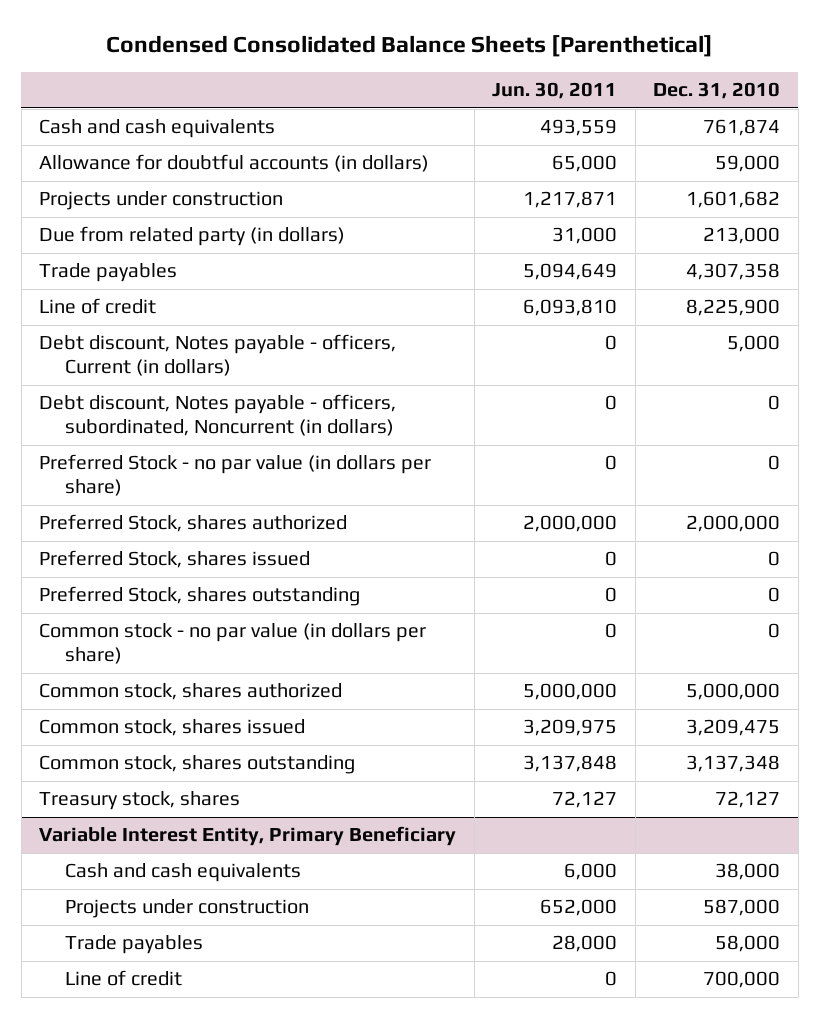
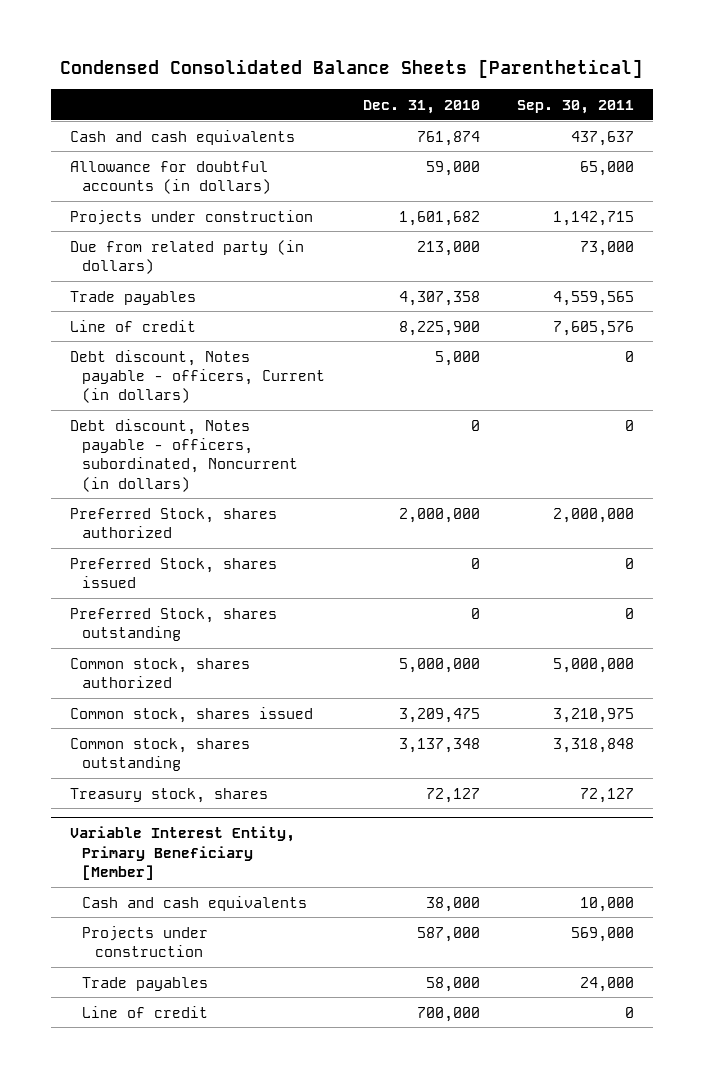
- | Jun. 30, 2011 | Dec. 31, 2010
+ | Dec. 31, 2010 | Sep. 30, 2011
- Preferred Stock - no par value (in dollars per share) | 0 | 0
- Common stock - no par value (in dollars per share) | 0 | 0
- Variable Interest Entity, Primary Beneficiary
+ Variable Interest Entity, Primary Beneficiary [Member]

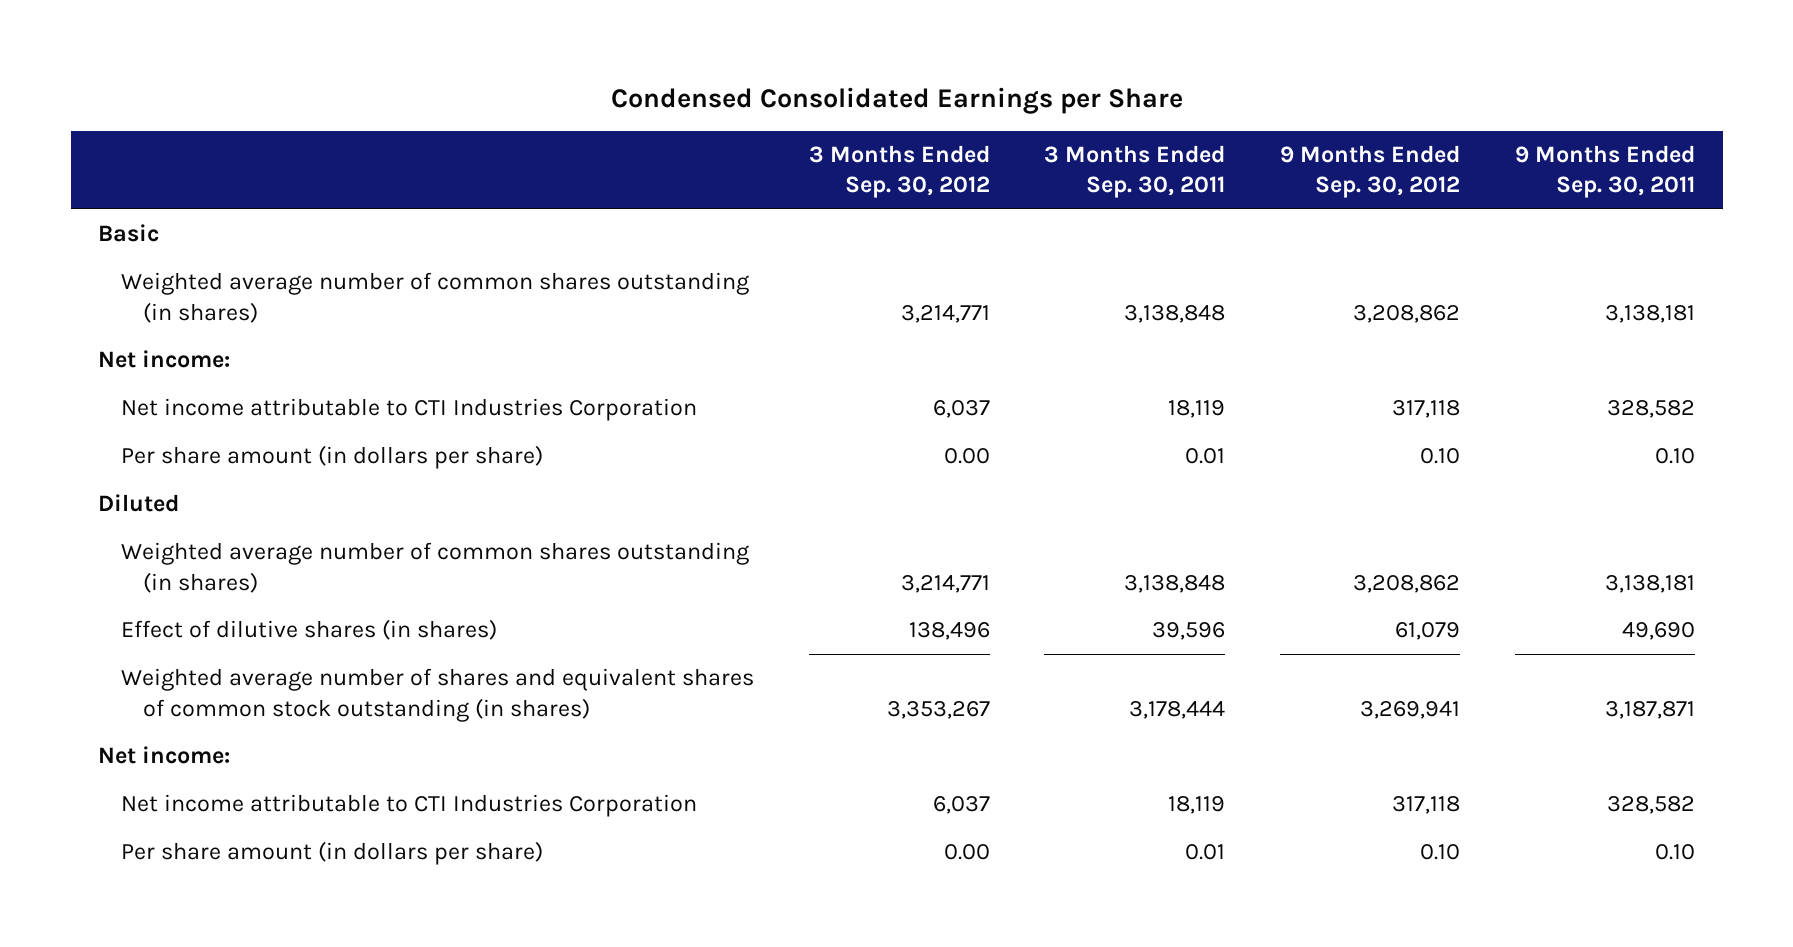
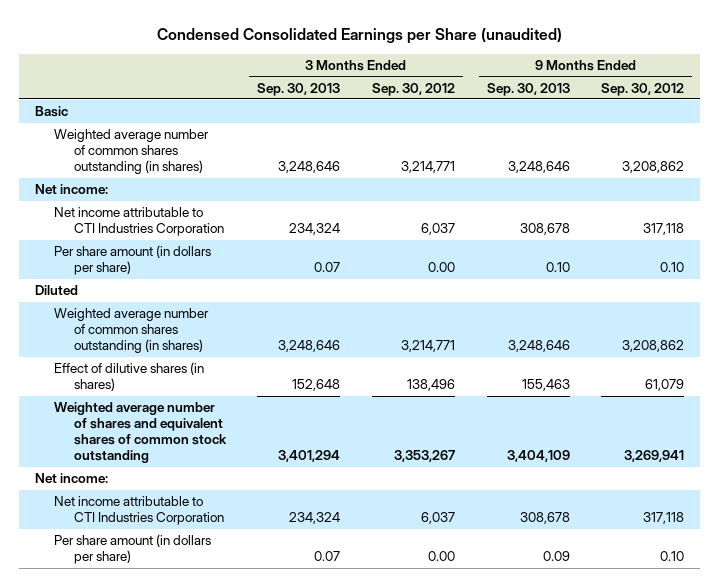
- Condensed Consolidated Earnings per Share
+ Condensed Consolidated Earnings per Share (unaudited)
- | 3 Months Ended Sep. 30, 2012 | 3 Months Ended Sep. 30, 2011 | 9 Months Ended Sep. 30, 2012 | 9 Months Ended Sep. 30, 2011
+ | 3 Months Ended Sep. 30, 2013 | 3 Months Ended Sep. 30, 2012 | 9 Months Ended Sep. 30, 2013 | 9 Months Ended Sep. 30, 2012
- Weighted average number of shares and equivalent shares of common stock outstanding (in shares) | 3,353,267 | 3,178,444 | 3,269,941 | 3,187,871
+ Weighted average number of shares and equivalent shares of common stock outstanding | 3,401,294 | 3,353,267 | 3,404,109 | 3,269,941

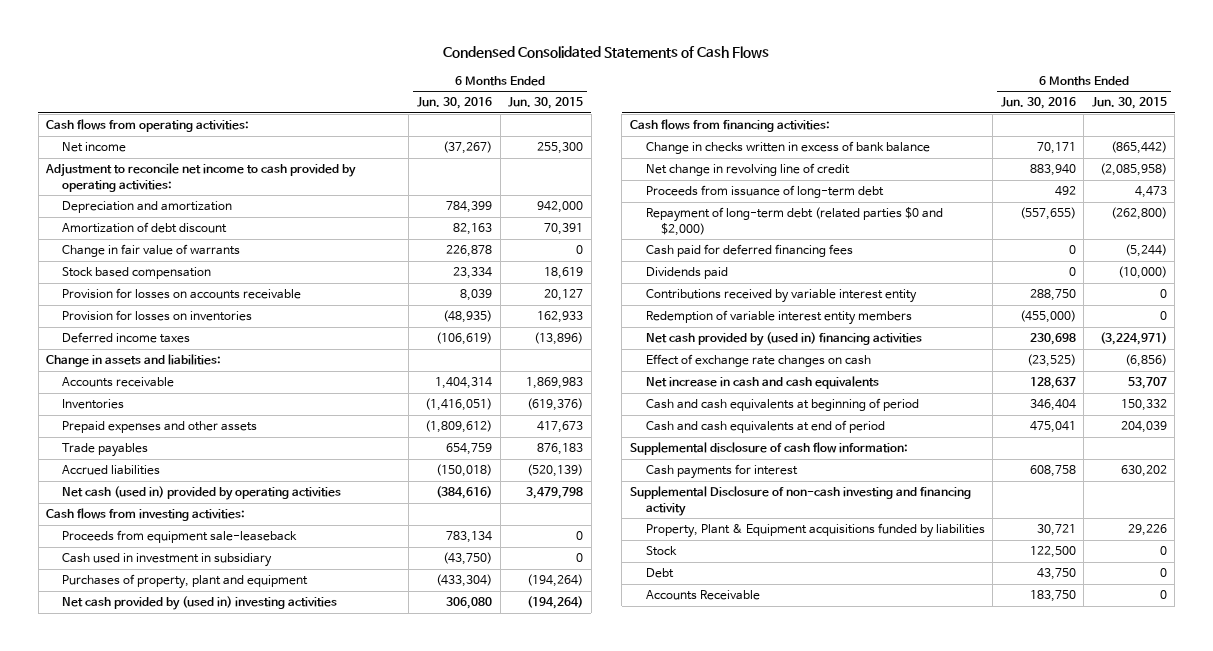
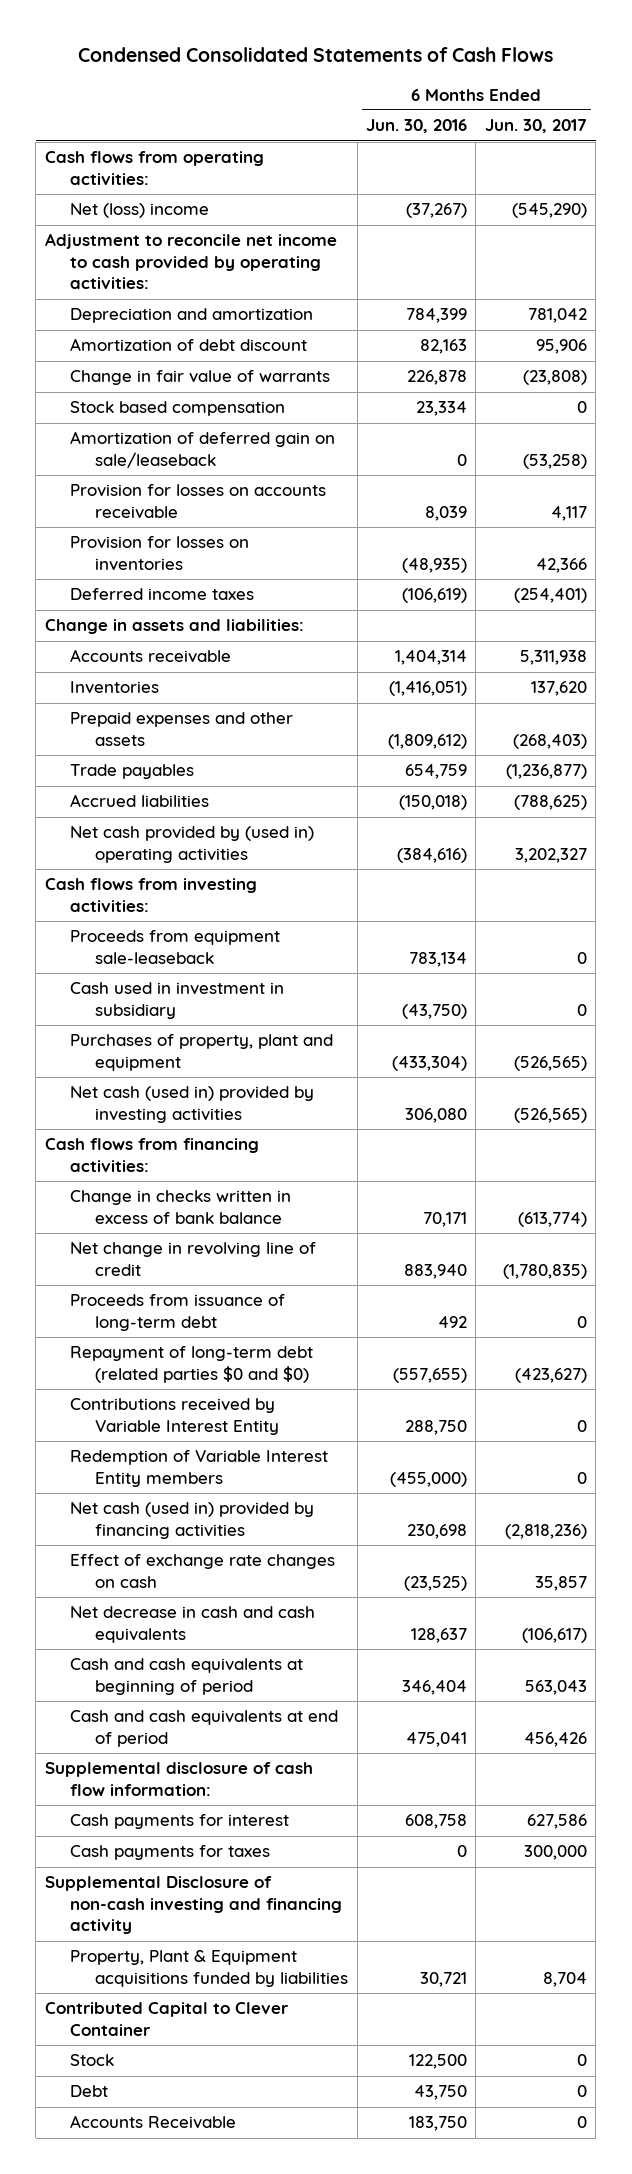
- | 6 Months Ended Jun. 30, 2016 | 6 Months Ended Jun. 30, 2015
+ | 6 Months Ended Jun. 30, 2016 | 6 Months Ended Jun. 30, 2017
- Net income | (37,267) | 255,300
+ Net (loss) income | (37,267) | (545,290)
+ Amortization of deferred gain on sale/leaseback | 0 | (53,258)
- Net cash (used in) provided by operating activities | (384,616) | 3,479,798
+ Net cash provided by (used in) operating activities | (384,616) | 3,202,327
- Net cash provided by (used in) investing activities | 306,080 | (194,264)
+ Net cash (used in) provided by investing activities | 306,080 | (526,565)
- Repayment of long-term debt (related parties $0 and $2,000) | (557,655) | (262,800)
- Cash paid for deferred financing fees | 0 | (5,244)
- Dividends paid | 0 | (10,000)
- Contributions received by variable interest entity | 288,750 | 0
- Redemption of variable interest entity members | (455,000) | 0
- Net cash provided by (used in) financing activities | 230,698 | (3,224,971)
+ Repayment of long-term debt (related parties $0 and $0) | (557,655) | (423,627)
+ Contributions received by Variable Interest Entity | 288,750 | 0
+ Redemption of Variable Interest Entity members | (455,000) | 0
+ Net cash (used in) provided by financing activities | 230,698 | (2,818,236)
- Net increase in cash and cash equivalents | 128,637 | 53,707
+ Net decrease in cash and cash equivalents | 128,637 | (106,617)
+ Cash payments for taxes | 0 | 300,000
+ Contributed Capital to Clever Container

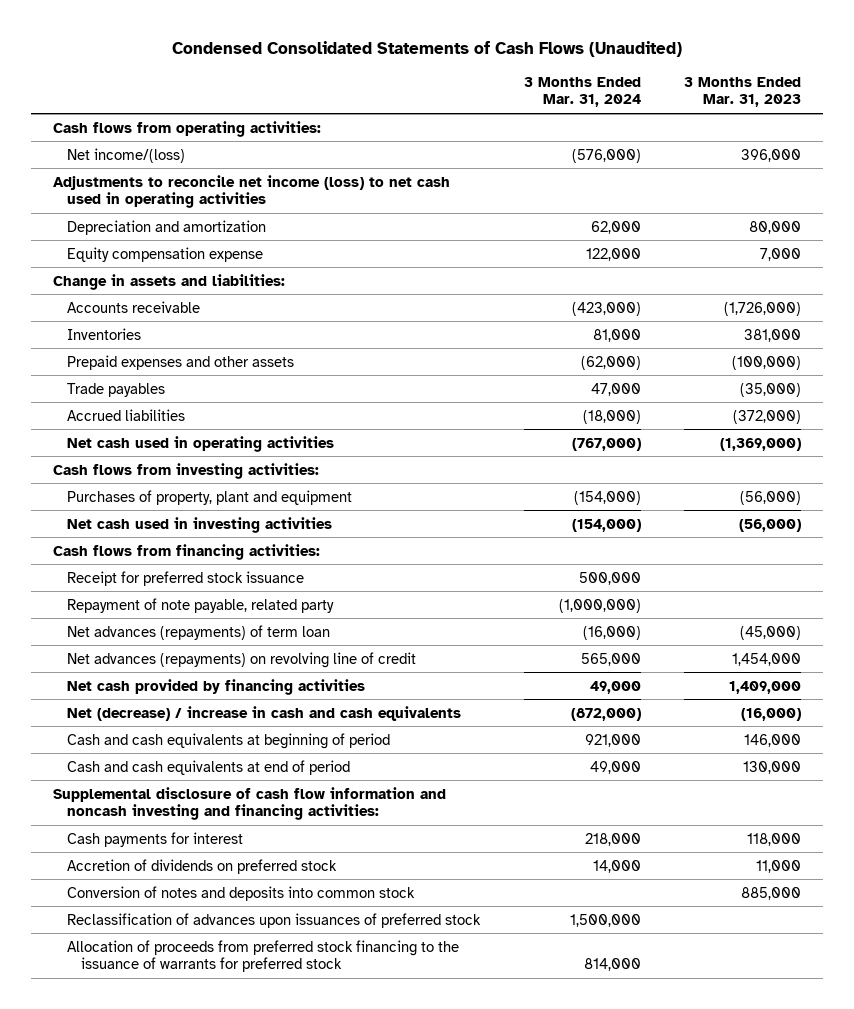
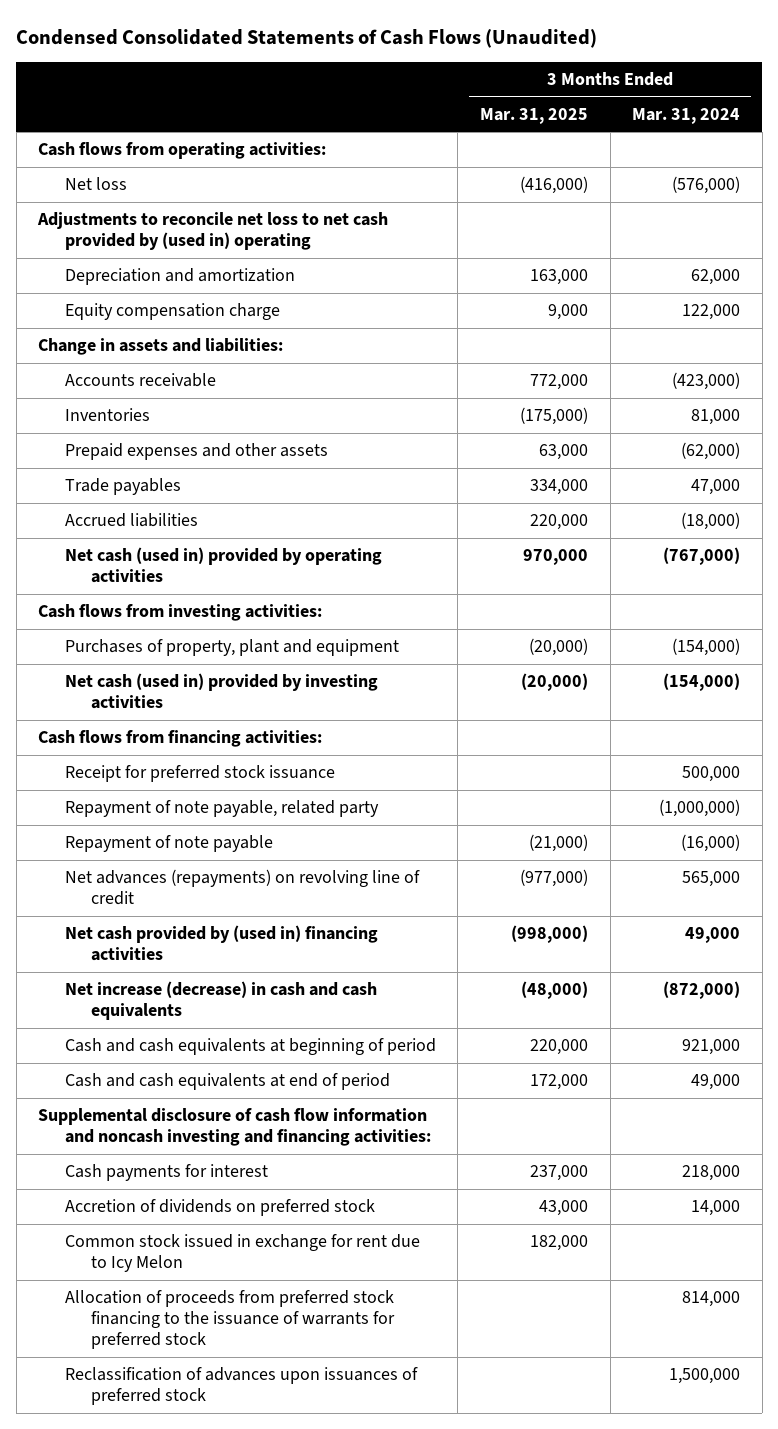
- | 3 Months Ended Mar. 31, 2024 | 3 Months Ended Mar. 31, 2023
+ | 3 Months Ended Mar. 31, 2025 | 3 Months Ended Mar. 31, 2024
- Net income/(loss) | (576,000) | 396,000
- Adjustments to reconcile net income (loss) to net cash used in operating activities
+ Net loss | (416,000) | (576,000)
+ Adjustments to reconcile net loss to net cash provided by (used in) operating
- Equity compensation expense | 122,000 | 7,000
+ Equity compensation charge | 9,000 | 122,000
- Net cash used in operating activities | (767,000) | (1,369,000)
+ Net cash (used in) provided by operating activities | 970,000 | (767,000)
- Net cash used in investing activities | (154,000) | (56,000)
+ Net cash (used in) provided by investing activities | (20,000) | (154,000)
- Net advances (repayments) of term loan | (16,000) | (45,000)
+ Repayment of note payable | (21,000) | (16,000)
- Net cash provided by financing activities | 49,000 | 1,409,000
- Net (decrease) / increase in cash and cash equivalents | (872,000) | (16,000)
+ Net cash provided by (used in) financing activities | (998,000) | 49,000
+ Net increase (decrease) in cash and cash equivalents | (48,000) | (872,000)
- Conversion of notes and deposits into common stock | | 885,000
+ Common stock issued in exchange for rent due to Icy Melon | 182,000 |
moved down: Reclassification of advances upon issuances of preferred stock | | 1,500,000

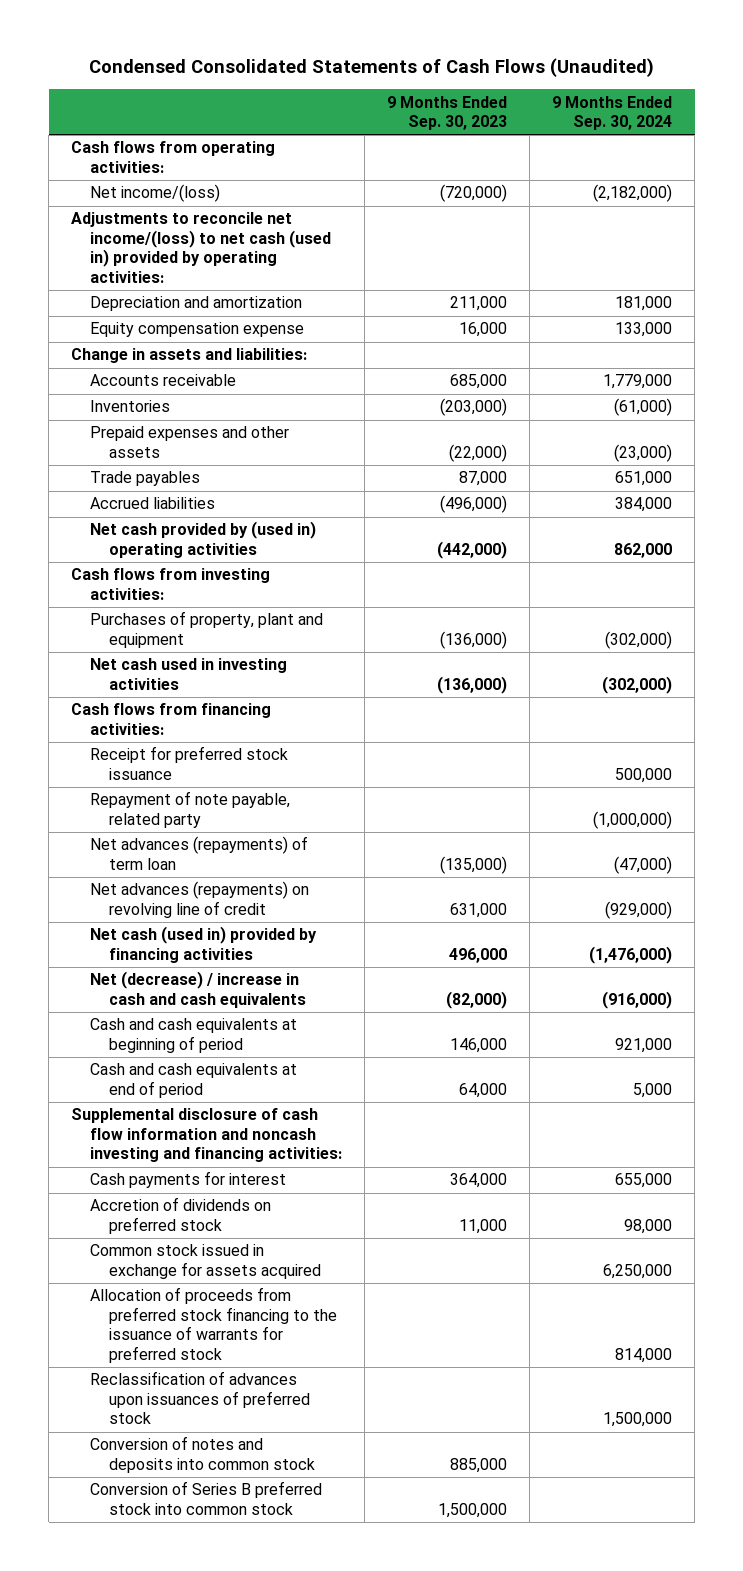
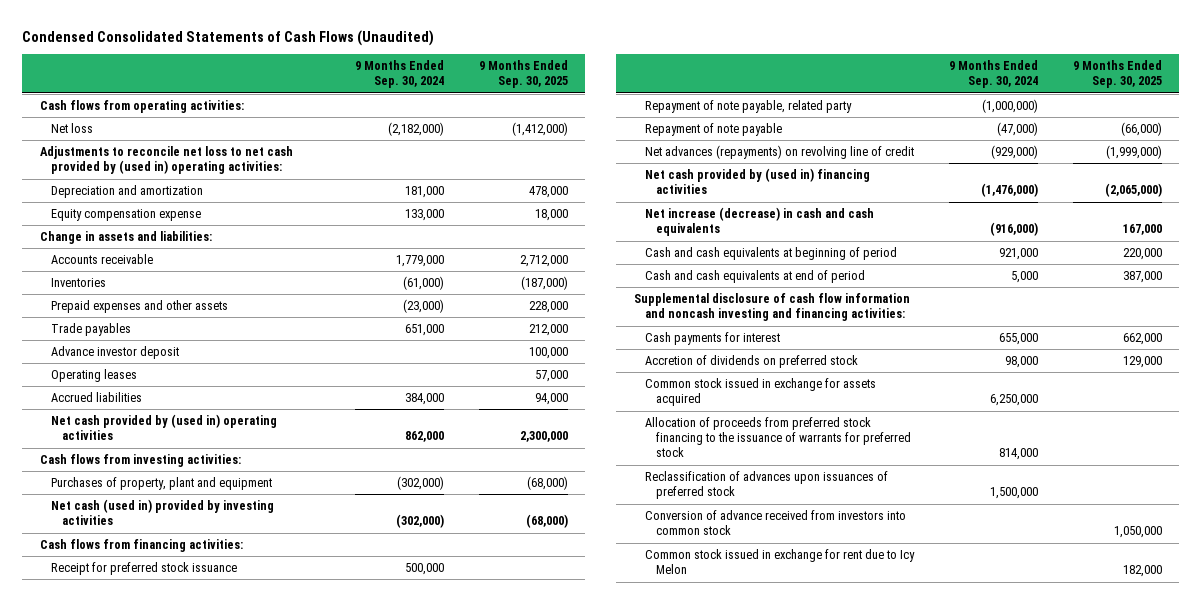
- | 9 Months Ended Sep. 30, 2023 | 9 Months Ended Sep. 30, 2024
+ | 9 Months Ended Sep. 30, 2024 | 9 Months Ended Sep. 30, 2025
- Net income/(loss) | (720,000) | (2,182,000)
- Adjustments to reconcile net income/(loss) to net cash (used in) provided by operating activities:
+ Net loss | (2,182,000) | (1,412,000)
+ Adjustments to reconcile net loss to net cash provided by (used in) operating activities:
+ Advance investor deposit | | 100,000
+ Operating leases | | 57,000
- Net cash used in investing activities | (136,000) | (302,000)
+ Net cash (used in) provided by investing activities | (302,000) | (68,000)
- Net advances (repayments) of term loan | (135,000) | (47,000)
+ Repayment of note payable | (47,000) | (66,000)
- Net cash (used in) provided by financing activities | 496,000 | (1,476,000)
- Net (decrease) / increase in cash and cash equivalents | (82,000) | (916,000)
+ Net cash provided by (used in) financing activities | (1,476,000) | (2,065,000)
+ Net increase (decrease) in cash and cash equivalents | (916,000) | 167,000
- Conversion of notes and deposits into common stock | 885,000 |
- Conversion of Series B preferred stock into common stock | 1,500,000 |
+ Conversion of advance received from investors into common stock | | 1,050,000
+ Common stock issued in exchange for rent due to Icy Melon | | 182,000

